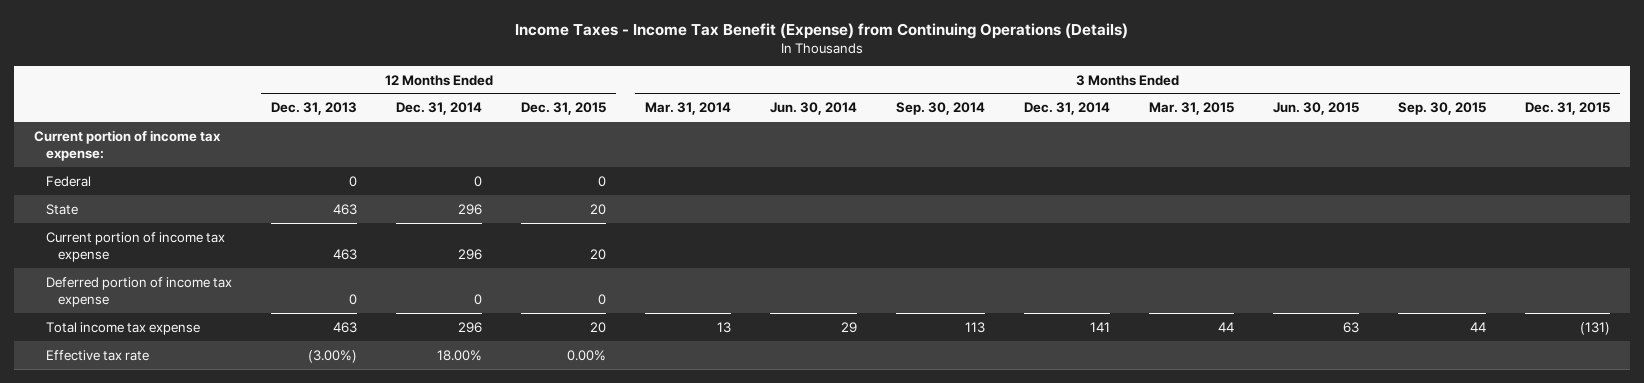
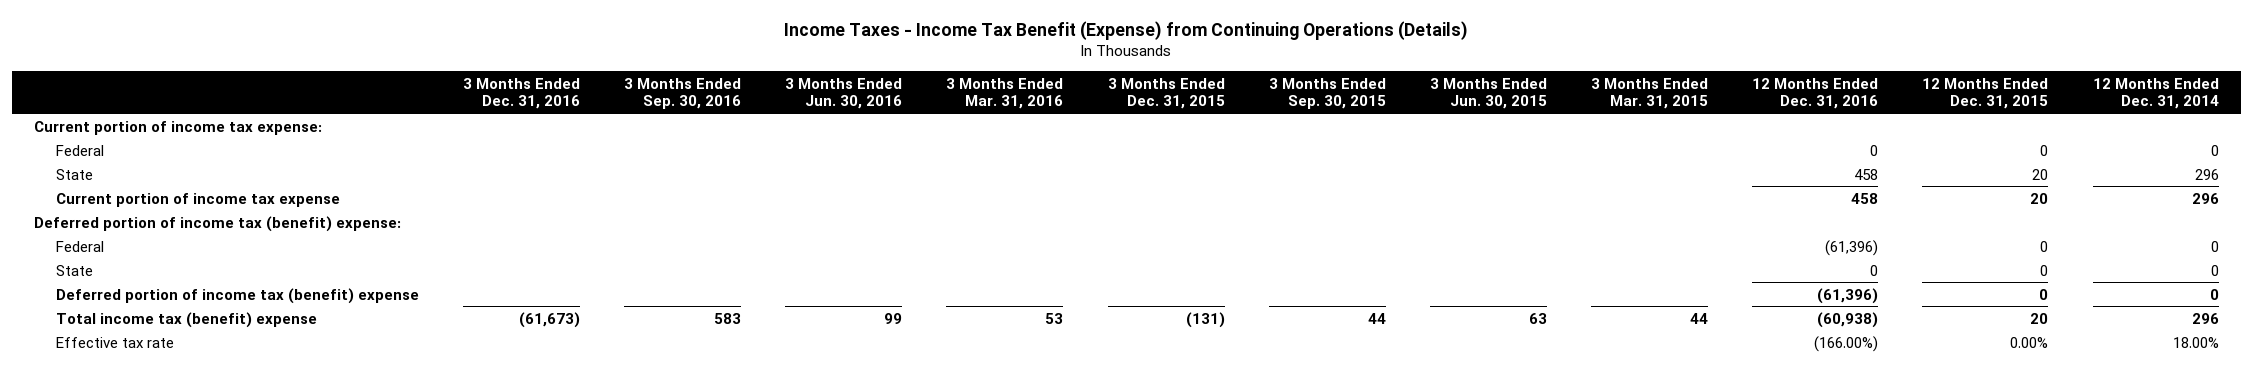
- | 12 Months Ended Dec. 31, 2013 | 12 Months Ended Dec. 31, 2014 | 12 Months Ended Dec. 31, 2015 | 3 Months Ended Mar. 31, 2014 | 3 Months Ended Jun. 30, 2014 | 3 Months Ended Sep. 30, 2014 | 3 Months Ended Dec. 31, 2014 | 3 Months Ended Mar. 31, 2015 | 3 Months Ended Jun. 30, 2015 | 3 Months Ended Sep. 30, 2015 | 3 Months Ended Dec. 31, 2015
+ | 3 Months Ended Dec. 31, 2016 | 3 Months Ended Sep. 30, 2016 | 3 Months Ended Jun. 30, 2016 | 3 Months Ended Mar. 31, 2016 | 3 Months Ended Dec. 31, 2015 | 3 Months Ended Sep. 30, 2015 | 3 Months Ended Jun. 30, 2015 | 3 Months Ended Mar. 31, 2015 | 12 Months Ended Dec. 31, 2016 | 12 Months Ended Dec. 31, 2015 | 12 Months Ended Dec. 31, 2014
- Deferred portion of income tax expense | 0 | 0 | 0 | | | | | | | |
- Total income tax expense | 463 | 296 | 20 | 13 | 29 | 113 | 141 | 44 | 63 | 44 | (131)
+ Deferred portion of income tax (benefit) expense:
+ Federal | | | | | | | | | (61,396) | 0 | 0
+ State | | | | | | | | | 0 | 0 | 0
+ Deferred portion of income tax (benefit) expense | | | | | | | | | (61,396) | 0 | 0
+ Total income tax (benefit) expense | (61,673) | 583 | 99 | 53 | (131) | 44 | 63 | 44 | (60,938) | 20 | 296

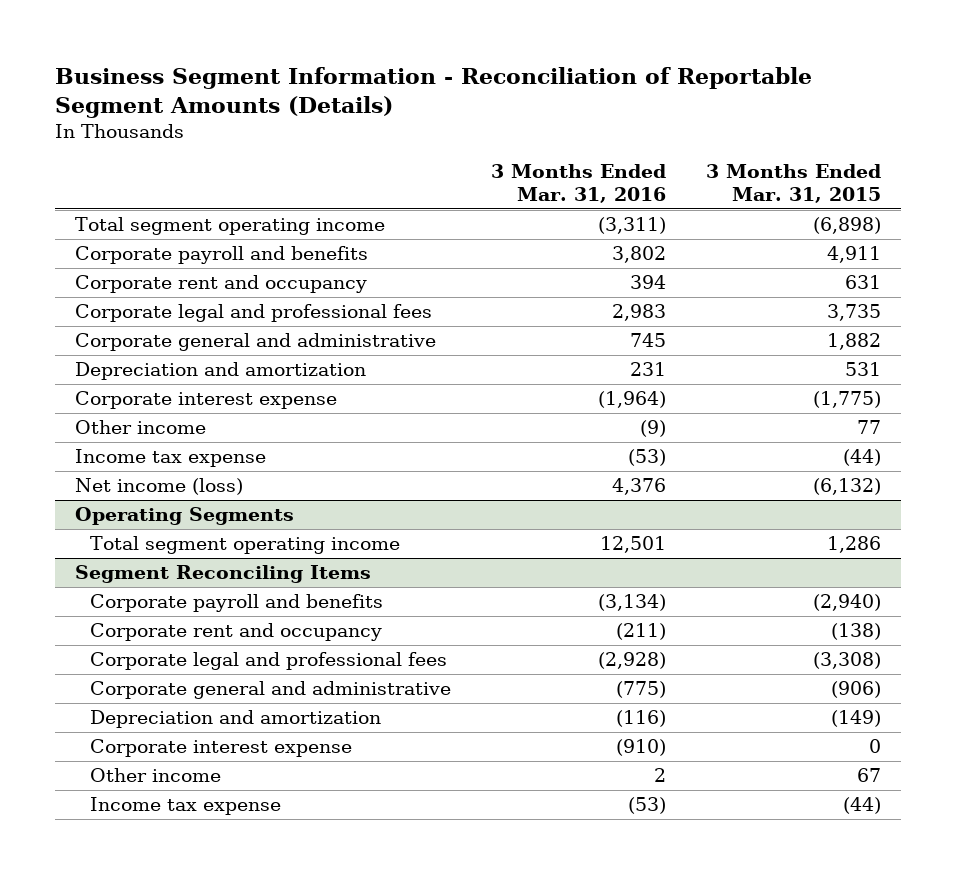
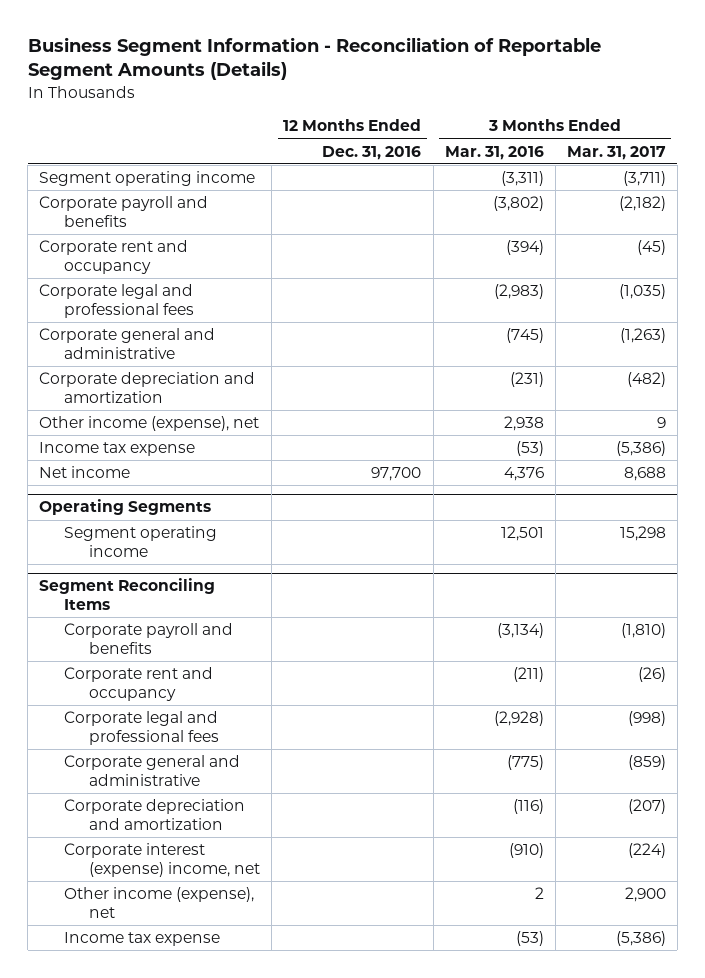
- | 3 Months Ended Mar. 31, 2016 | 3 Months Ended Mar. 31, 2015
+ | 12 Months Ended Dec. 31, 2016 | 3 Months Ended Mar. 31, 2016 | 3 Months Ended Mar. 31, 2017
- Total segment operating income | (3,311) | (6,898)
- Corporate payroll and benefits | 3,802 | 4,911
- Corporate rent and occupancy | 394 | 631
- Corporate legal and professional fees | 2,983 | 3,735
- Corporate general and administrative | 745 | 1,882
- Depreciation and amortization | 231 | 531
- Corporate interest expense | (1,964) | (1,775)
- Other income | (9) | 77
+ Segment operating income | | (3,311) | (3,711)
+ Corporate payroll and benefits | | (3,802) | (2,182)
+ Corporate rent and occupancy | | (394) | (45)
+ Corporate legal and professional fees | | (2,983) | (1,035)
+ Corporate general and administrative | | (745) | (1,263)
+ Corporate depreciation and amortization | | (231) | (482)
+ Other income (expense), net | | 2,938 | 9
- Net income (loss) | 4,376 | (6,132)
+ Net income | 97,700 | 4,376 | 8,688
@ Operating Segments
- Total segment operating income | 12,501 | 1,286
+ Segment operating income | | 12,501 | 15,298
@ Segment Reconciling Items
- Depreciation and amortization | (116) | (149)
- Corporate interest expense | (910) | 0
- Other income | 2 | 67
+ Corporate depreciation and amortization | | (116) | (207)
+ Corporate interest (expense) income, net | | (910) | (224)
+ Other income (expense), net | | 2 | 2,900

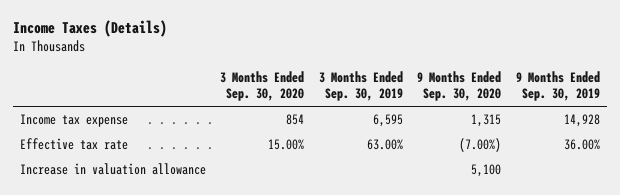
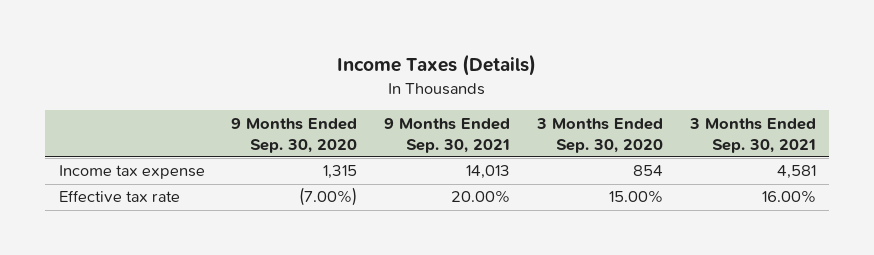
- | 3 Months Ended Sep. 30, 2020 | 3 Months Ended Sep. 30, 2019 | 9 Months Ended Sep. 30, 2020 | 9 Months Ended Sep. 30, 2019
+ | 9 Months Ended Sep. 30, 2020 | 9 Months Ended Sep. 30, 2021 | 3 Months Ended Sep. 30, 2020 | 3 Months Ended Sep. 30, 2021
- Increase in valuation allowance | | | 5,100 |

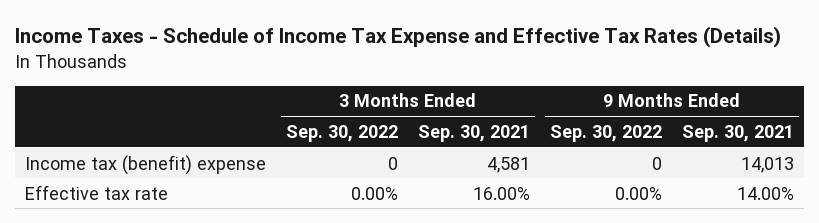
- Income Taxes (Details)
+ Income Taxes - Schedule of Income Tax Expense and Effective Tax Rates (Details)
- | 9 Months Ended Sep. 30, 2020 | 9 Months Ended Sep. 30, 2021 | 3 Months Ended Sep. 30, 2020 | 3 Months Ended Sep. 30, 2021
+ | 3 Months Ended Sep. 30, 2022 | 3 Months Ended Sep. 30, 2021 | 9 Months Ended Sep. 30, 2022 | 9 Months Ended Sep. 30, 2021
- Income tax expense | 1,315 | 14,013 | 854 | 4,581
- Effective tax rate | (7.00%) | 20.00% | 15.00% | 16.00%
+ Income tax (benefit) expense | 0 | 4,581 | 0 | 14,013
+ Effective tax rate | 0.00% | 16.00% | 0.00% | 14.00%

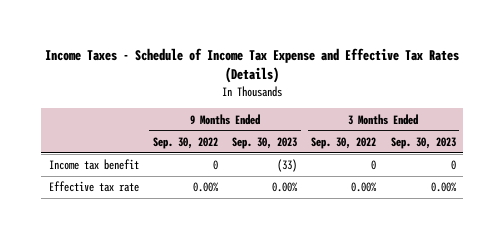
- | 3 Months Ended Sep. 30, 2022 | 3 Months Ended Sep. 30, 2021 | 9 Months Ended Sep. 30, 2022 | 9 Months Ended Sep. 30, 2021
+ | 9 Months Ended Sep. 30, 2022 | 9 Months Ended Sep. 30, 2023 | 3 Months Ended Sep. 30, 2022 | 3 Months Ended Sep. 30, 2023
- Income tax (benefit) expense | 0 | 4,581 | 0 | 14,013
+ Income tax benefit | 0 | (33) | 0 | 0

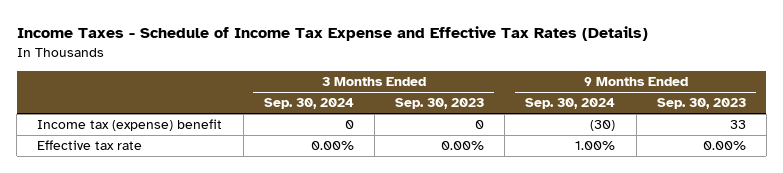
- | 9 Months Ended Sep. 30, 2022 | 9 Months Ended Sep. 30, 2023 | 3 Months Ended Sep. 30, 2022 | 3 Months Ended Sep. 30, 2023
+ | 3 Months Ended Sep. 30, 2024 | 3 Months Ended Sep. 30, 2023 | 9 Months Ended Sep. 30, 2024 | 9 Months Ended Sep. 30, 2023
- Income tax benefit | 0 | (33) | 0 | 0
+ Income tax (expense) benefit | 0 | 0 | (30) | 33

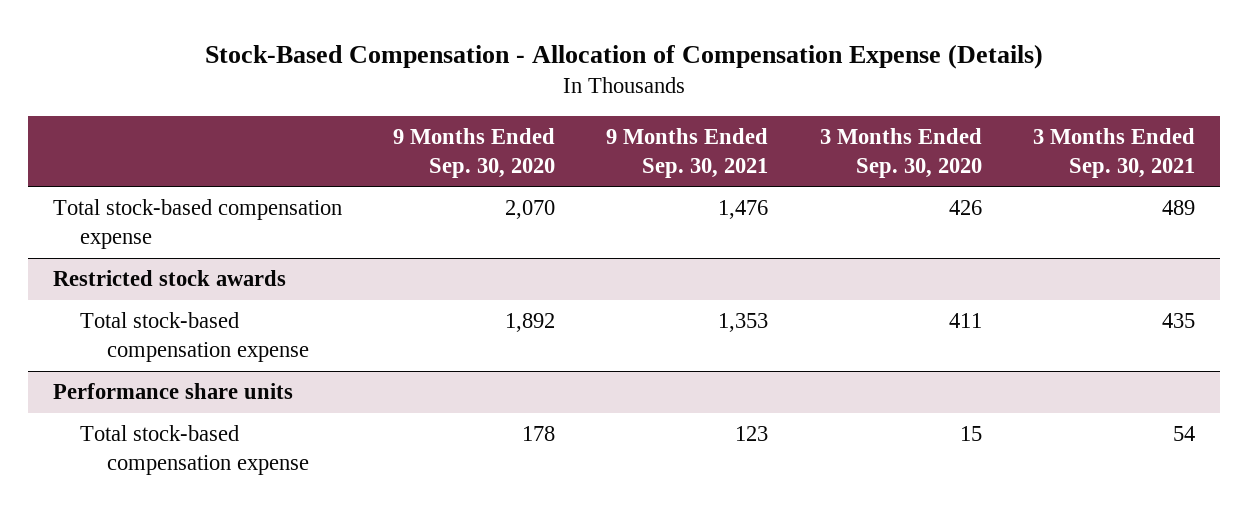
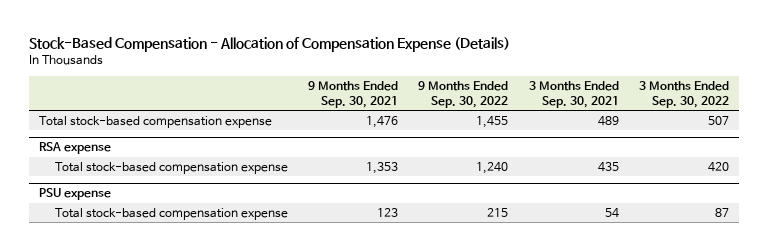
- | 9 Months Ended Sep. 30, 2020 | 9 Months Ended Sep. 30, 2021 | 3 Months Ended Sep. 30, 2020 | 3 Months Ended Sep. 30, 2021
+ | 9 Months Ended Sep. 30, 2021 | 9 Months Ended Sep. 30, 2022 | 3 Months Ended Sep. 30, 2021 | 3 Months Ended Sep. 30, 2022
- Restricted stock awards
+ RSA expense
- Performance share units
+ PSU expense

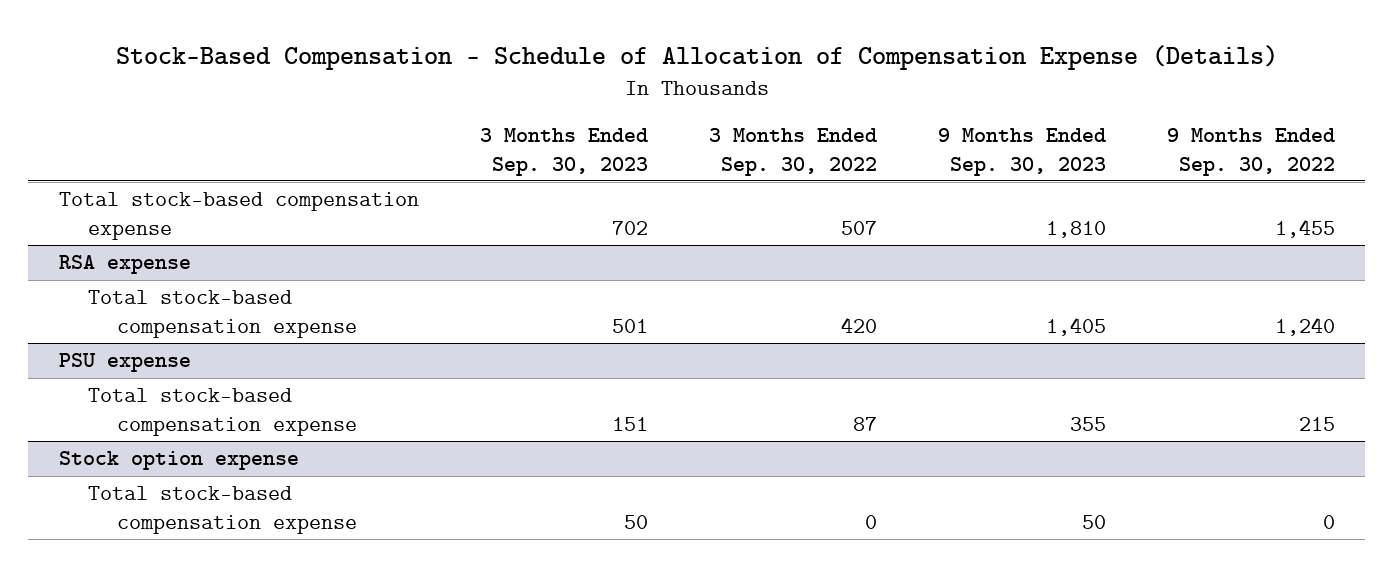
- Stock-Based Compensation - Allocation of Compensation Expense (Details)
+ Stock-Based Compensation - Schedule of Allocation of Compensation Expense (Details)
- | 9 Months Ended Sep. 30, 2021 | 9 Months Ended Sep. 30, 2022 | 3 Months Ended Sep. 30, 2021 | 3 Months Ended Sep. 30, 2022
+ | 3 Months Ended Sep. 30, 2023 | 3 Months Ended Sep. 30, 2022 | 9 Months Ended Sep. 30, 2023 | 9 Months Ended Sep. 30, 2022
+ Stock option expense
+ Total stock-based compensation expense | 50 | 0 | 50 | 0

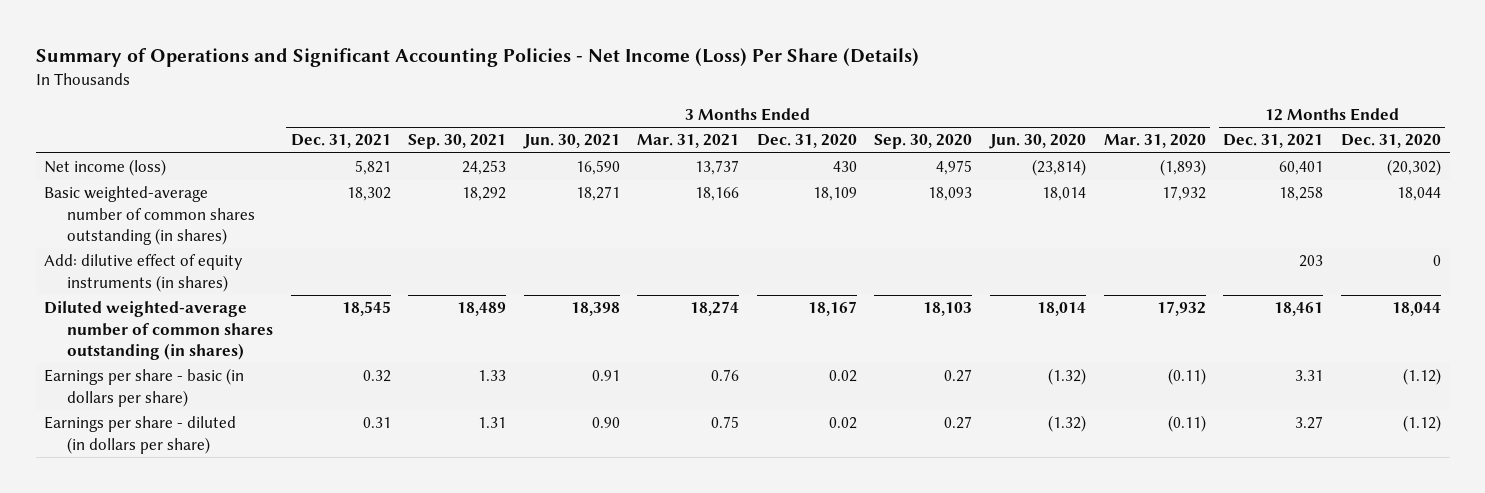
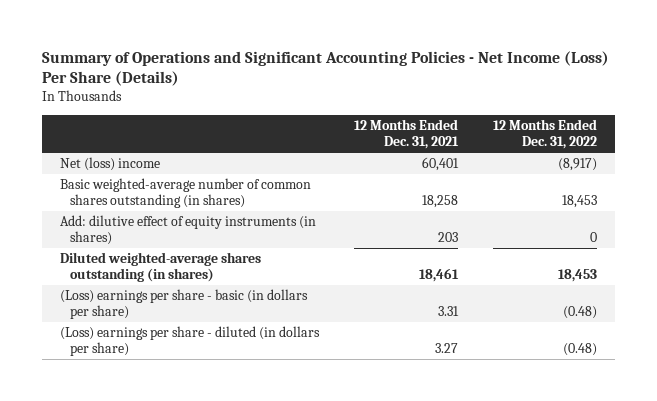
- | 3 Months Ended Dec. 31, 2021 | 3 Months Ended Sep. 30, 2021 | 3 Months Ended Jun. 30, 2021 | 3 Months Ended Mar. 31, 2021 | 3 Months Ended Dec. 31, 2020 | 3 Months Ended Sep. 30, 2020 | 3 Months Ended Jun. 30, 2020 | 3 Months Ended Mar. 31, 2020 | 12 Months Ended Dec. 31, 2021 | 12 Months Ended Dec. 31, 2020
+ | 12 Months Ended Dec. 31, 2021 | 12 Months Ended Dec. 31, 2022
- Net income (loss) | 5,821 | 24,253 | 16,590 | 13,737 | 430 | 4,975 | (23,814) | (1,893) | 60,401 | (20,302)
+ Net (loss) income | 60,401 | (8,917)
- Diluted weighted-average number of common shares outstanding (in shares) | 18,545 | 18,489 | 18,398 | 18,274 | 18,167 | 18,103 | 18,014 | 17,932 | 18,461 | 18,044
- Earnings per share - basic (in dollars per share) | 0.32 | 1.33 | 0.91 | 0.76 | 0.02 | 0.27 | (1.32) | (0.11) | 3.31 | (1.12)
- Earnings per share - diluted (in dollars per share) | 0.31 | 1.31 | 0.90 | 0.75 | 0.02 | 0.27 | (1.32) | (0.11) | 3.27 | (1.12)
+ Diluted weighted-average shares outstanding (in shares) | 18,461 | 18,453
+ (Loss) earnings per share - basic (in dollars per share) | 3.31 | (0.48)
+ (Loss) earnings per share - diluted (in dollars per share) | 3.27 | (0.48)

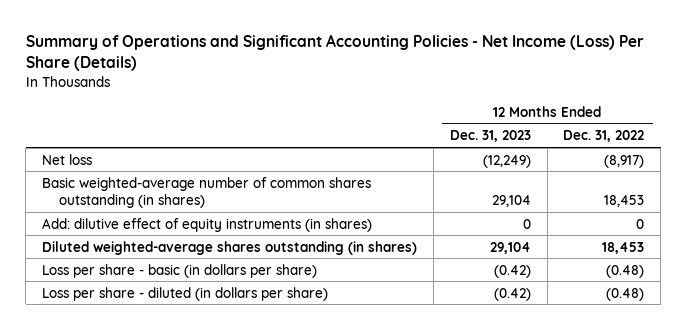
- | 12 Months Ended Dec. 31, 2021 | 12 Months Ended Dec. 31, 2022
+ | 12 Months Ended Dec. 31, 2023 | 12 Months Ended Dec. 31, 2022
- Net (loss) income | 60,401 | (8,917)
+ Net loss | (12,249) | (8,917)
- (Loss) earnings per share - basic (in dollars per share) | 3.31 | (0.48)
- (Loss) earnings per share - diluted (in dollars per share) | 3.27 | (0.48)
+ Loss per share - basic (in dollars per share) | (0.42) | (0.48)
+ Loss per share - diluted (in dollars per share) | (0.42) | (0.48)

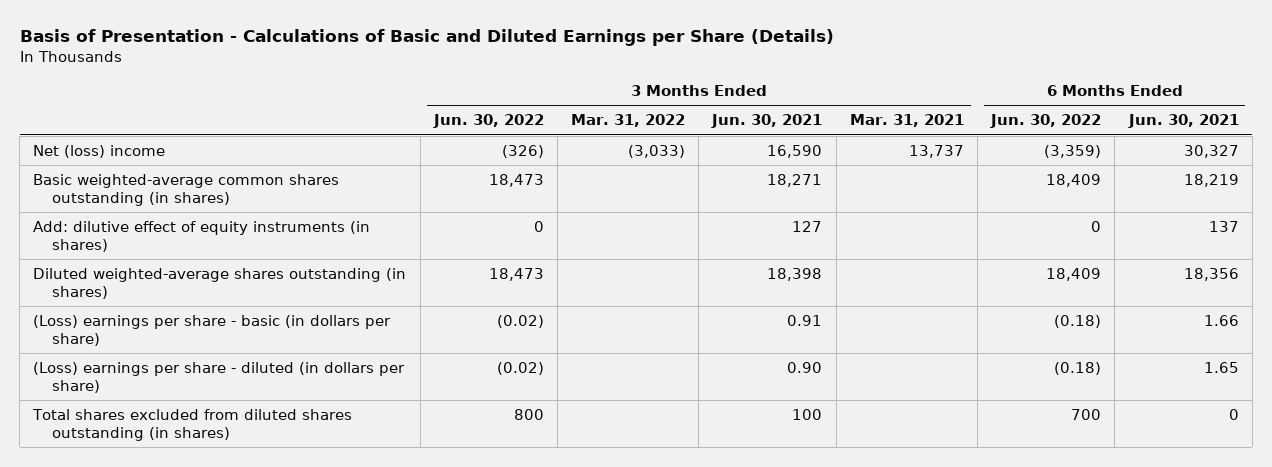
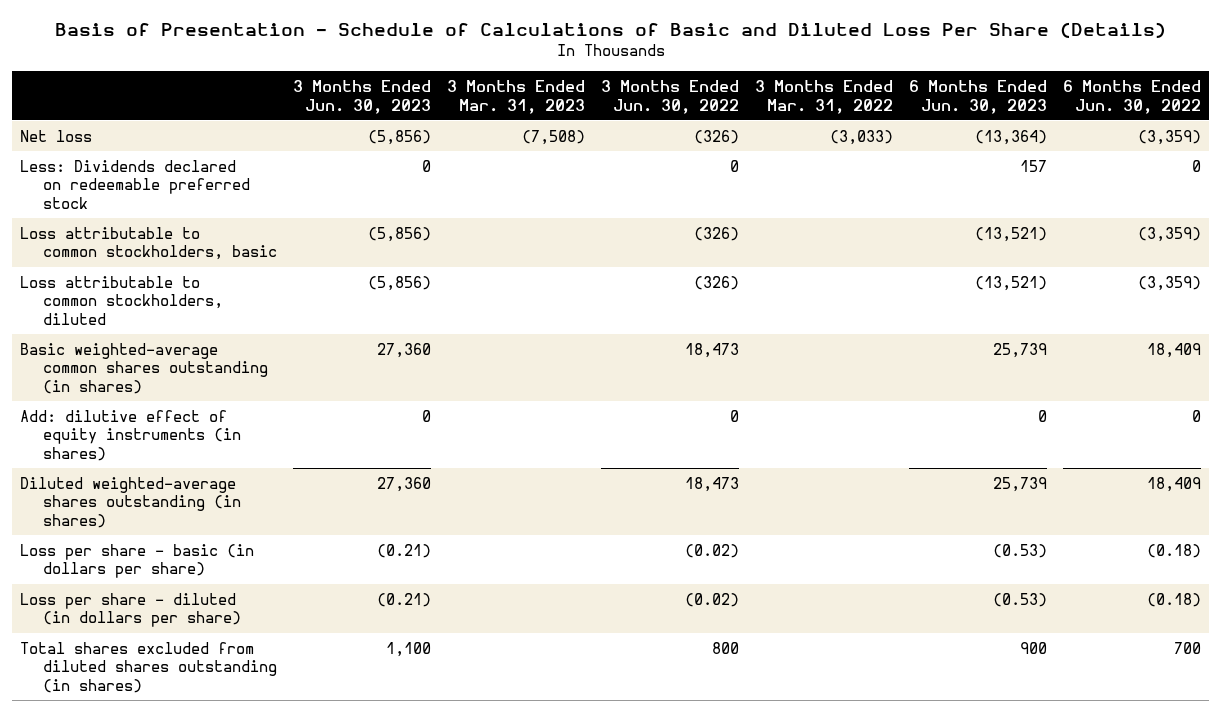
- Basis of Presentation - Calculations of Basic and Diluted Earnings per Share (Details)
+ Basis of Presentation - Schedule of Calculations of Basic and Diluted Loss Per Share (Details)
- | 3 Months Ended Jun. 30, 2022 | 3 Months Ended Mar. 31, 2022 | 3 Months Ended Jun. 30, 2021 | 3 Months Ended Mar. 31, 2021 | 6 Months Ended Jun. 30, 2022 | 6 Months Ended Jun. 30, 2021
+ | 3 Months Ended Jun. 30, 2023 | 3 Months Ended Mar. 31, 2023 | 3 Months Ended Jun. 30, 2022 | 3 Months Ended Mar. 31, 2022 | 6 Months Ended Jun. 30, 2023 | 6 Months Ended Jun. 30, 2022
- Net (loss) income | (326) | (3,033) | 16,590 | 13,737 | (3,359) | 30,327
+ Net loss | (5,856) | (7,508) | (326) | (3,033) | (13,364) | (3,359)
+ Less: Dividends declared on redeemable preferred stock | 0 | | 0 | | 157 | 0
+ Loss attributable to common stockholders, basic | (5,856) | | (326) | | (13,521) | (3,359)
+ Loss attributable to common stockholders, diluted | (5,856) | | (326) | | (13,521) | (3,359)
- (Loss) earnings per share - basic (in dollars per share) | (0.02) | | 0.91 | | (0.18) | 1.66
- (Loss) earnings per share - diluted (in dollars per share) | (0.02) | | 0.90 | | (0.18) | 1.65
+ Loss per share - basic (in dollars per share) | (0.21) | | (0.02) | | (0.53) | (0.18)
+ Loss per share - diluted (in dollars per share) | (0.21) | | (0.02) | | (0.53) | (0.18)

